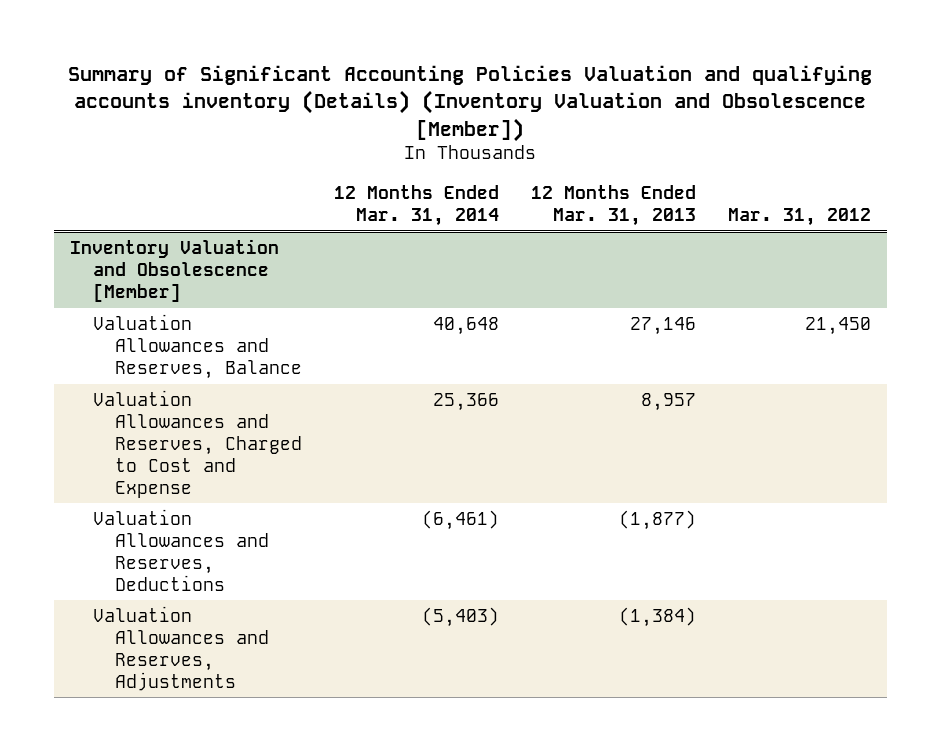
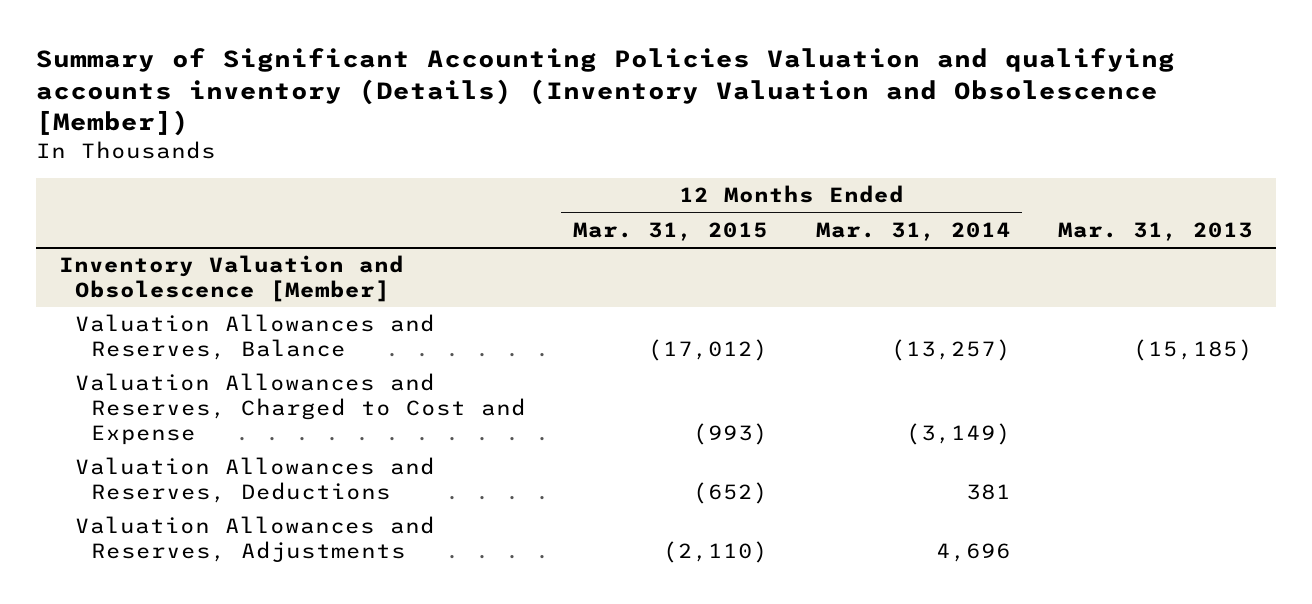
- | 12 Months Ended Mar. 31, 2014 | 12 Months Ended Mar. 31, 2013 | Mar. 31, 2012
+ | 12 Months Ended Mar. 31, 2015 | 12 Months Ended Mar. 31, 2014 | Mar. 31, 2013
@ Inventory Valuation and Obsolescence [Member]
- Valuation Allowances and Reserves, Balance | 40,648 | 27,146 | 21,450
- Valuation Allowances and Reserves, Charged to Cost and Expense | 25,366 | 8,957 |
- Valuation Allowances and Reserves, Deductions | (6,461) | (1,877) |
- Valuation Allowances and Reserves, Adjustments | (5,403) | (1,384) |
+ Valuation Allowances and Reserves, Balance | (17,012) | (13,257) | (15,185)
+ Valuation Allowances and Reserves, Charged to Cost and Expense | (993) | (3,149) |
+ Valuation Allowances and Reserves, Deductions | (652) | 381 |
+ Valuation Allowances and Reserves, Adjustments | (2,110) | 4,696 |

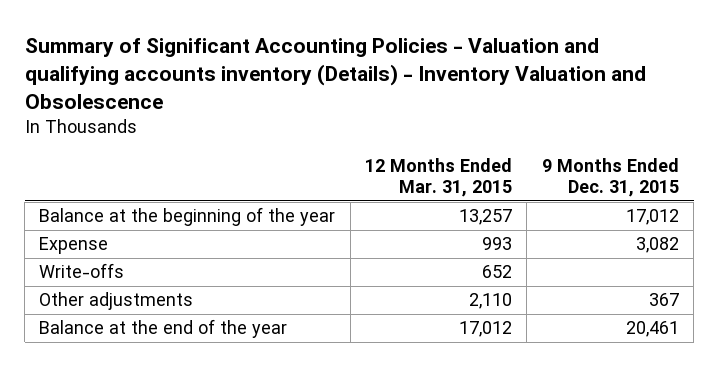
- Summary of Significant Accounting Policies Valuation and qualifying accounts inventory (Details) (Inventory Valuation and Obsolescence [Member])
+ Summary of Significant Accounting Policies - Valuation and qualifying accounts inventory (Details) - Inventory Valuation and Obsolescence
- | 12 Months Ended Mar. 31, 2015 | 12 Months Ended Mar. 31, 2014 | Mar. 31, 2013
+ | 12 Months Ended Mar. 31, 2015 | 9 Months Ended Dec. 31, 2015
- Inventory Valuation and Obsolescence [Member]
- Valuation Allowances and Reserves, Balance | (17,012) | (13,257) | (15,185)
- Valuation Allowances and Reserves, Charged to Cost and Expense | (993) | (3,149) |
- Valuation Allowances and Reserves, Deductions | (652) | 381 |
- Valuation Allowances and Reserves, Adjustments | (2,110) | 4,696 |
+ Balance at the beginning of the year | 13,257 | 17,012
+ Expense | 993 | 3,082
+ Write-offs | 652 |
+ Other adjustments | 2,110 | 367
+ Balance at the end of the year | 17,012 | 20,461

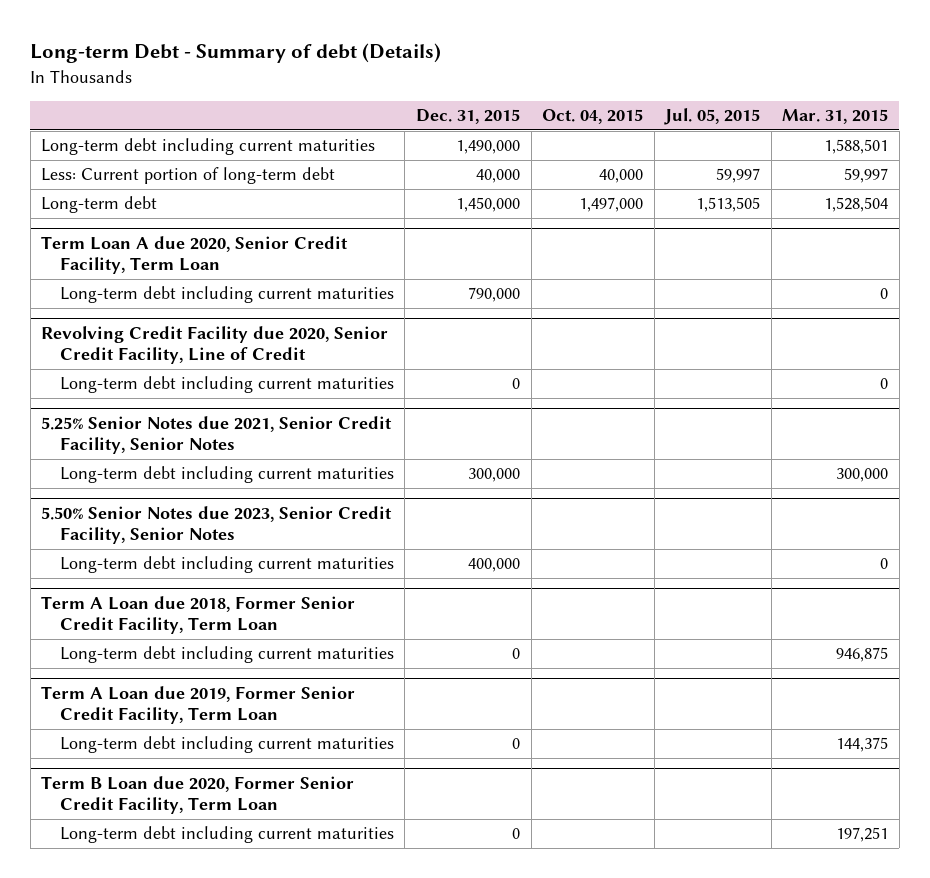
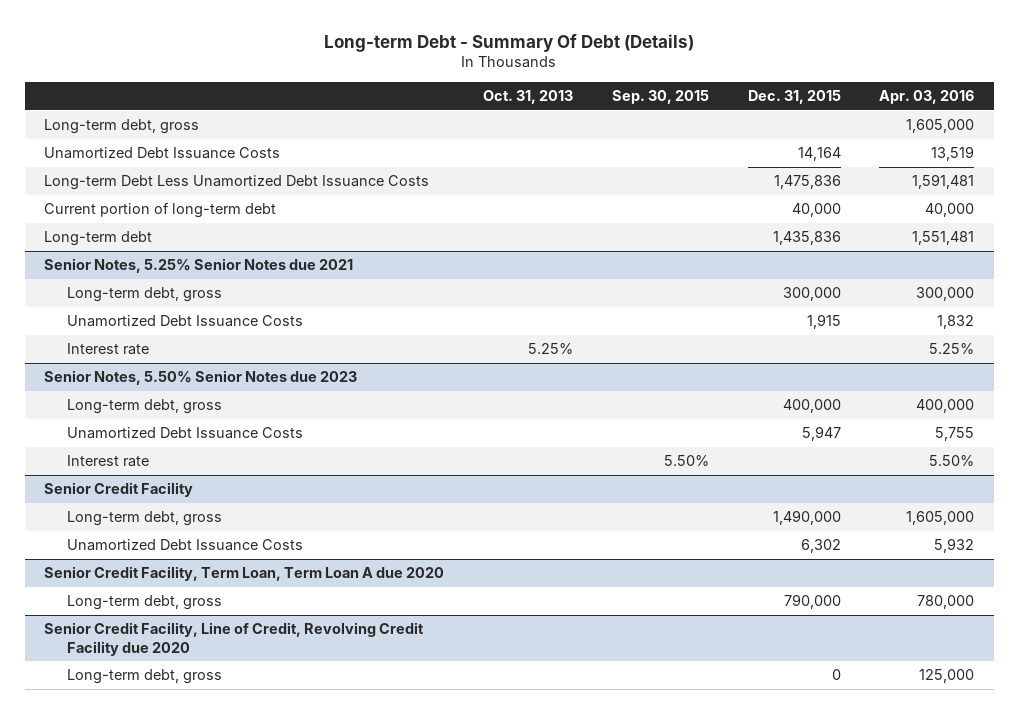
- Long-term Debt - Summary of debt (Details)
+ Long-term Debt - Summary Of Debt (Details)
- | Dec. 31, 2015 | Oct. 04, 2015 | Jul. 05, 2015 | Mar. 31, 2015
+ | Oct. 31, 2013 | Sep. 30, 2015 | Dec. 31, 2015 | Apr. 03, 2016
- Long-term debt including current maturities | 1,490,000 | | | 1,588,501
- Less: Current portion of long-term debt | 40,000 | 40,000 | 59,997 | 59,997
- Long-term debt | 1,450,000 | 1,497,000 | 1,513,505 | 1,528,504
- Term Loan A due 2020, Senior Credit Facility, Term Loan
- Long-term debt including current maturities | 790,000 | | | 0
- Revolving Credit Facility due 2020, Senior Credit Facility, Line of Credit
- Long-term debt including current maturities | 0 | | | 0
- 5.25% Senior Notes due 2021, Senior Credit Facility, Senior Notes
- Long-term debt including current maturities | 300,000 | | | 300,000
- 5.50% Senior Notes due 2023, Senior Credit Facility, Senior Notes
- Long-term debt including current maturities | 400,000 | | | 0
- Term A Loan due 2018, Former Senior Credit Facility, Term Loan
- Long-term debt including current maturities | 0 | | | 946,875
- Term A Loan due 2019, Former Senior Credit Facility, Term Loan
- Long-term debt including current maturities | 0 | | | 144,375
- Term B Loan due 2020, Former Senior Credit Facility, Term Loan
- Long-term debt including current maturities | 0 | | | 197,251
+ Long-term debt, gross | | | | 1,605,000
+ Unamortized Debt Issuance Costs | | | 14,164 | 13,519
+ Long-term Debt Less Unamortized Debt Issuance Costs | | | 1,475,836 | 1,591,481
+ Current portion of long-term debt | | | 40,000 | 40,000
+ Long-term debt | | | 1,435,836 | 1,551,481
+ Senior Notes, 5.25% Senior Notes due 2021
+ Long-term debt, gross | | | 300,000 | 300,000
+ Unamortized Debt Issuance Costs | | | 1,915 | 1,832
+ Interest rate | 5.25% | | | 5.25%
+ Senior Notes, 5.50% Senior Notes due 2023
+ Long-term debt, gross | | | 400,000 | 400,000
+ Unamortized Debt Issuance Costs | | | 5,947 | 5,755
+ Interest rate | | 5.50% | | 5.50%
+ Senior Credit Facility
+ Long-term debt, gross | | | 1,490,000 | 1,605,000
+ Unamortized Debt Issuance Costs | | | 6,302 | 5,932
+ Senior Credit Facility, Term Loan, Term Loan A due 2020
+ Long-term debt, gross | | | 790,000 | 780,000
+ Senior Credit Facility, Line of Credit, Revolving Credit Facility due 2020
+ Long-term debt, gross | | | 0 | 125,000

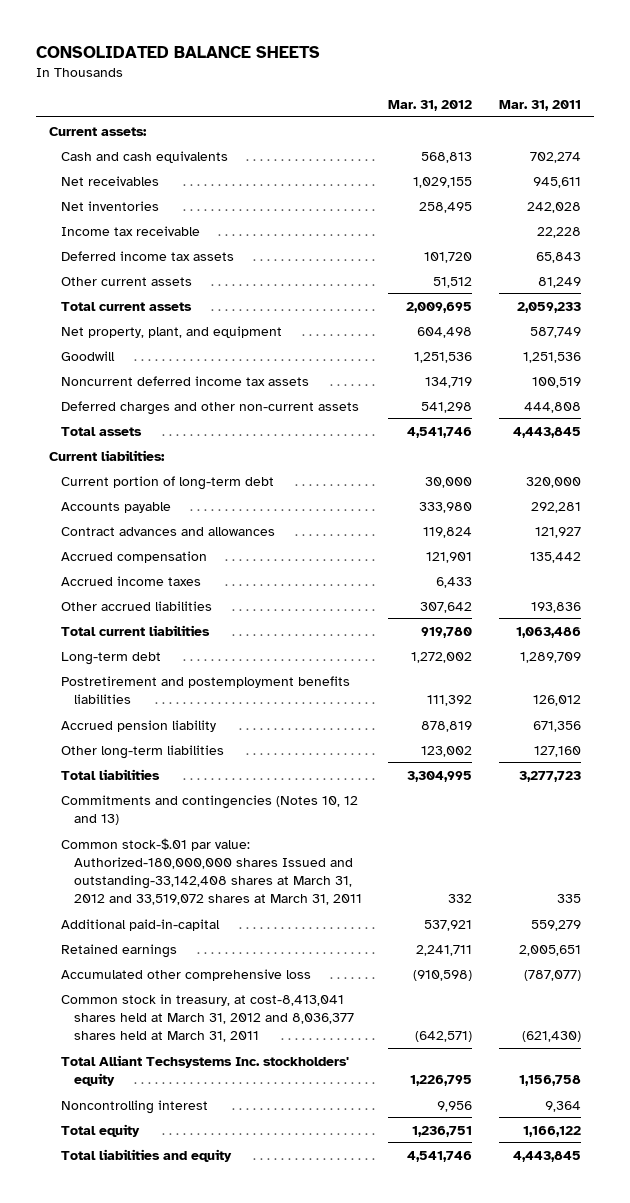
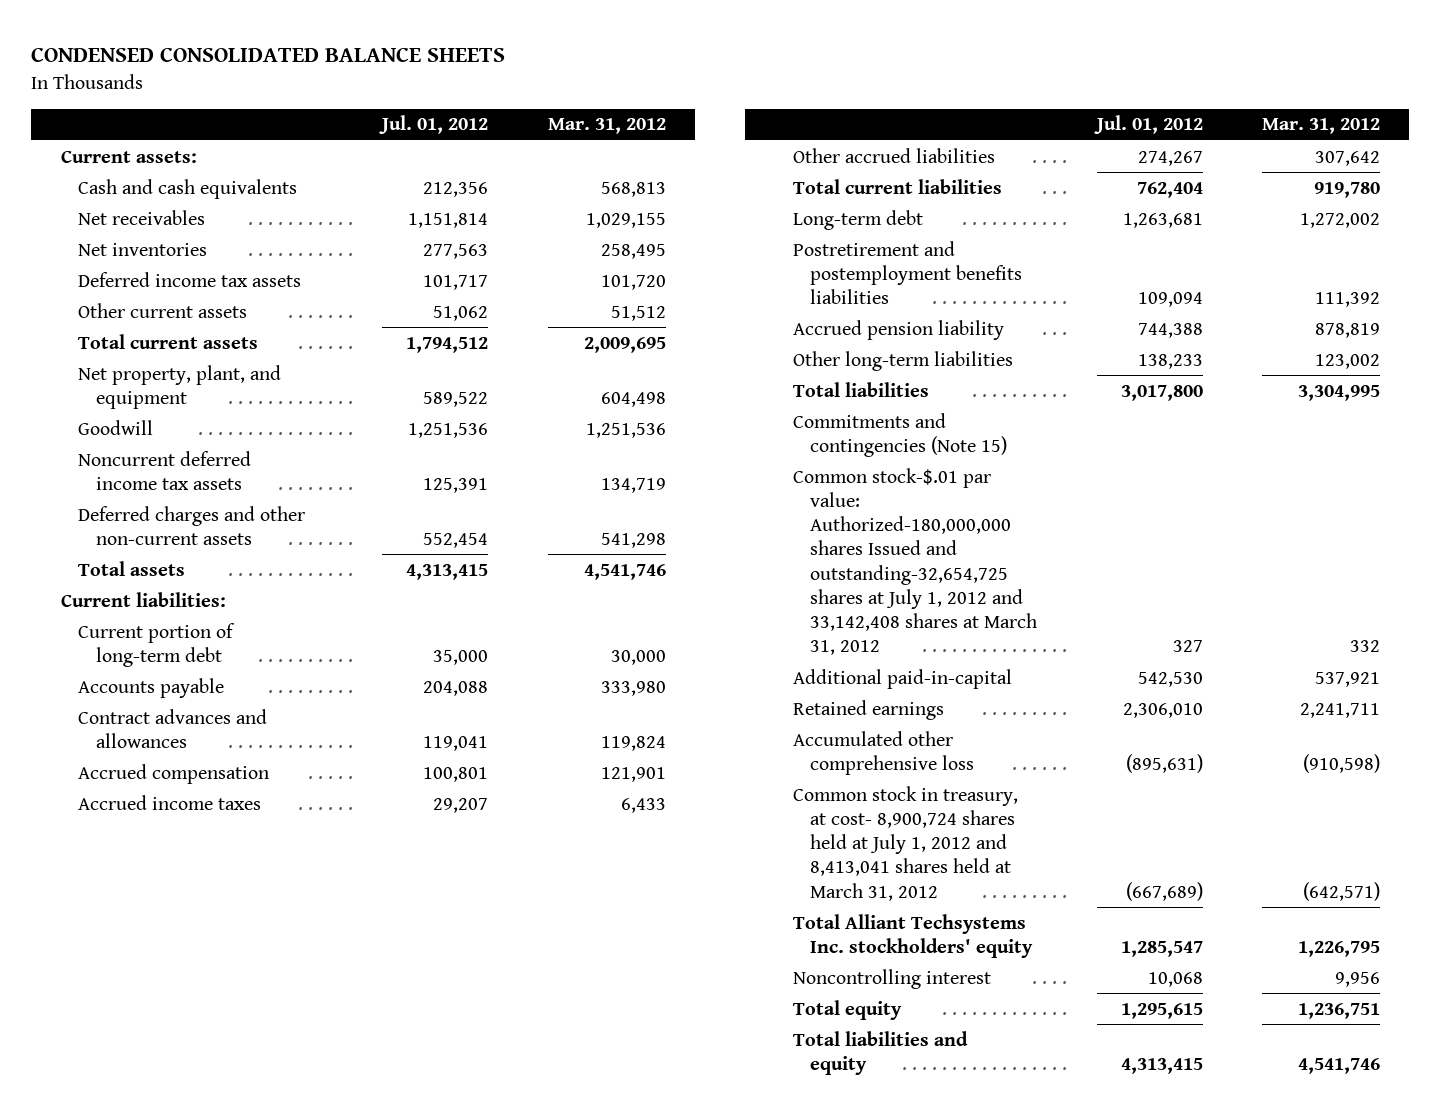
- CONSOLIDATED BALANCE SHEETS
+ CONDENSED CONSOLIDATED BALANCE SHEETS
- | Mar. 31, 2012 | Mar. 31, 2011
+ | Jul. 01, 2012 | Mar. 31, 2012
- Income tax receivable | | 22,228
- Commitments and contingencies (Notes 10, 12 and 13)
- Common stock-$.01 par value: Authorized-180,000,000 shares Issued and outstanding-33,142,408 shares at March 31, 2012 and 33,519,072 shares at March 31, 2011 | 332 | 335
+ Commitments and contingencies (Note 15)
+ Common stock-$.01 par value: Authorized-180,000,000 shares Issued and outstanding-32,654,725 shares at July 1, 2012 and 33,142,408 shares at March 31, 2012 | 327 | 332
- Common stock in treasury, at cost-8,413,041 shares held at March 31, 2012 and 8,036,377 shares held at March 31, 2011 | (642,571) | (621,430)
+ Common stock in treasury, at cost- 8,900,724 shares held at July 1, 2012 and 8,413,041 shares held at March 31, 2012 | (667,689) | (642,571)

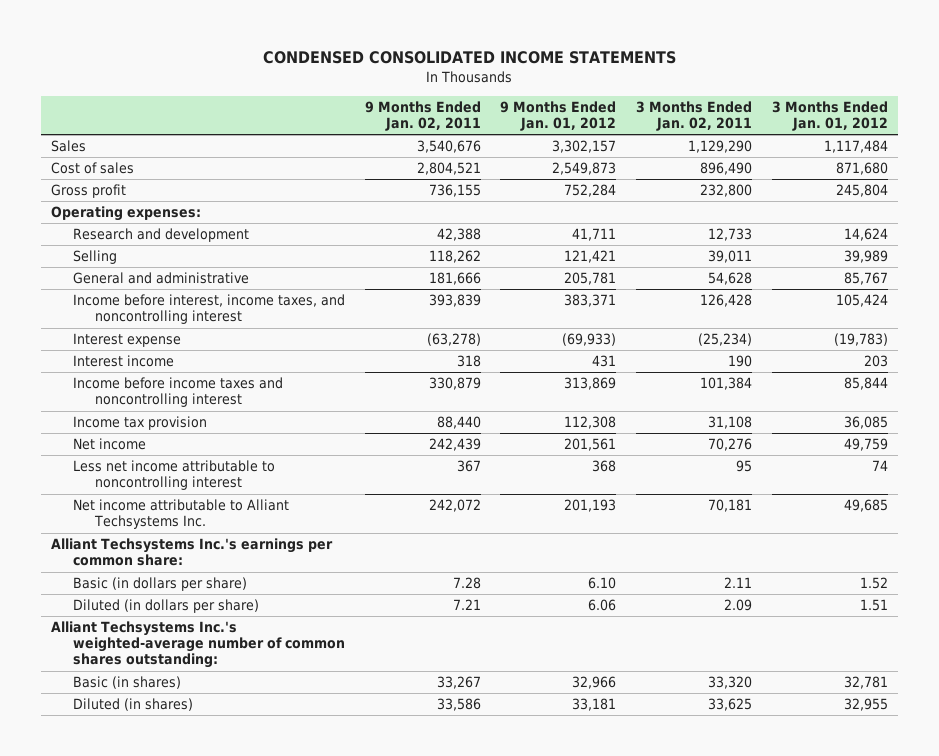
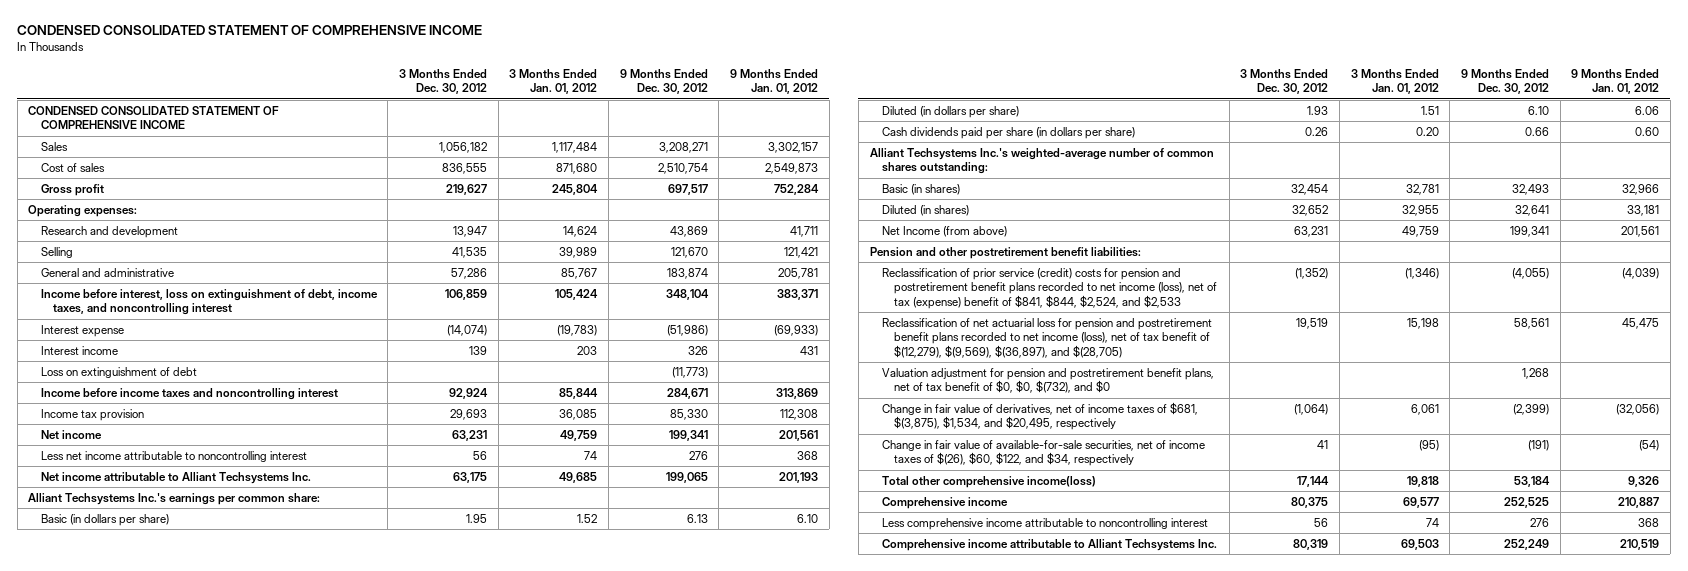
- CONDENSED CONSOLIDATED INCOME STATEMENTS
+ CONDENSED CONSOLIDATED STATEMENT OF COMPREHENSIVE INCOME
- | 9 Months Ended Jan. 02, 2011 | 9 Months Ended Jan. 01, 2012 | 3 Months Ended Jan. 02, 2011 | 3 Months Ended Jan. 01, 2012
+ | 3 Months Ended Dec. 30, 2012 | 3 Months Ended Jan. 01, 2012 | 9 Months Ended Dec. 30, 2012 | 9 Months Ended Jan. 01, 2012
+ CONDENSED CONSOLIDATED STATEMENT OF COMPREHENSIVE INCOME
- Income before interest, income taxes, and noncontrolling interest | 393,839 | 383,371 | 126,428 | 105,424
+ Income before interest, loss on extinguishment of debt, income taxes, and noncontrolling interest | 106,859 | 105,424 | 348,104 | 383,371
+ Loss on extinguishment of debt | | | (11,773) |
+ Cash dividends paid per share (in dollars per share) | 0.26 | 0.20 | 0.66 | 0.60
+ Net Income (from above) | 63,231 | 49,759 | 199,341 | 201,561
+ Pension and other postretirement benefit liabilities:
+ Reclassification of prior service (credit) costs for pension and postretirement benefit plans recorded to net income (loss), net of tax (expense) benefit of $841, $844, $2,524, and $2,533 | (1,352) | (1,346) | (4,055) | (4,039)
+ Reclassification of net actuarial loss for pension and postretirement benefit plans recorded to net income (loss), net of tax benefit of $(12,279), $(9,569), $(36,897), and $(28,705) | 19,519 | 15,198 | 58,561 | 45,475
+ Valuation adjustment for pension and postretirement benefit plans, net of tax benefit of $0, $0, $(732), and $0 | | | 1,268 |
+ Change in fair value of derivatives, net of income taxes of $681, $(3,875), $1,534, and $20,495, respectively | (1,064) | 6,061 | (2,399) | (32,056)
+ Change in fair value of available-for-sale securities, net of income taxes of $(26), $60, $122, and $34, respectively | 41 | (95) | (191) | (54)
+ Total other comprehensive income(loss) | 17,144 | 19,818 | 53,184 | 9,326
+ Comprehensive income | 80,375 | 69,577 | 252,525 | 210,887
+ Less comprehensive income attributable to noncontrolling interest | 56 | 74 | 276 | 368
+ Comprehensive income attributable to Alliant Techsystems Inc. | 80,319 | 69,503 | 252,249 | 210,519

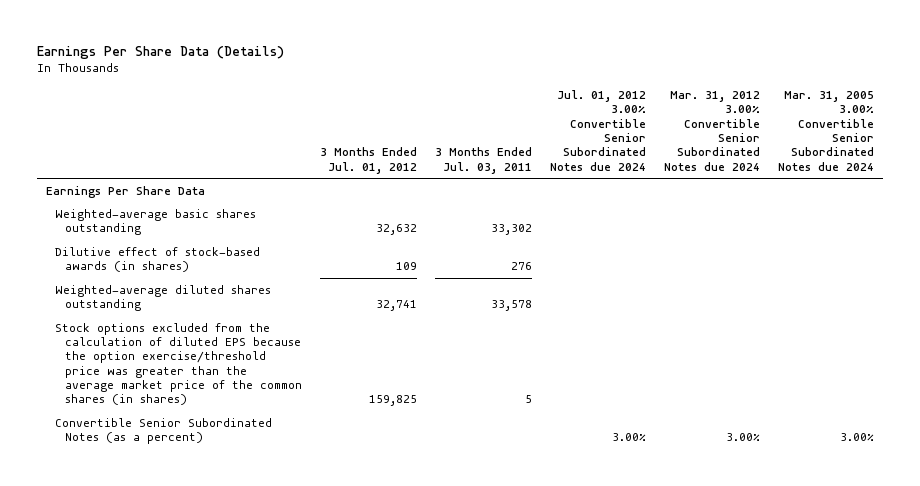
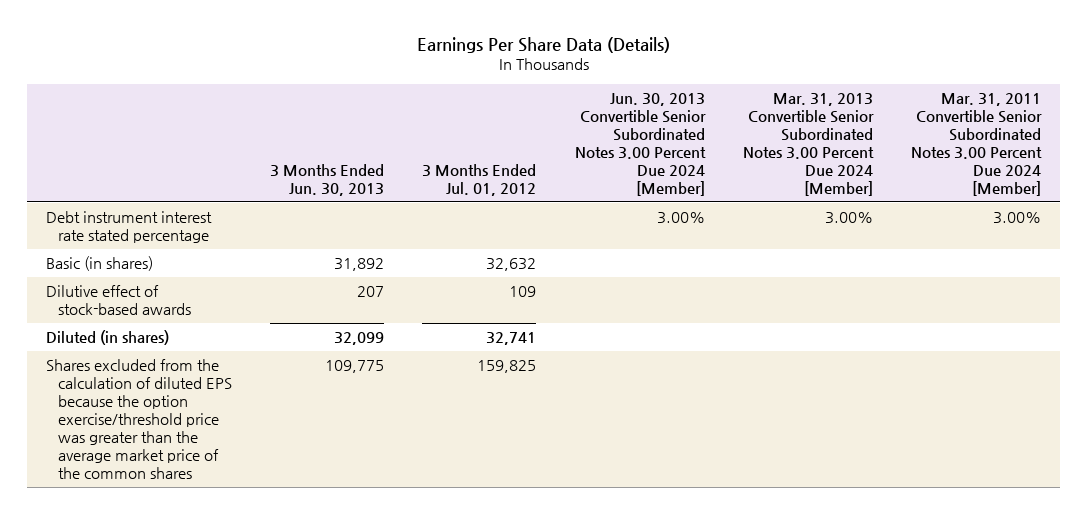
- | 3 Months Ended Jul. 01, 2012 | 3 Months Ended Jul. 03, 2011 | Jul. 01, 2012 3.00% Convertible Senior Subordinated Notes due 2024 | Mar. 31, 2012 3.00% Convertible Senior Subordinated Notes due 2024 | Mar. 31, 2005 3.00% Convertible Senior Subordinated Notes due 2024
+ | 3 Months Ended Jun. 30, 2013 | 3 Months Ended Jul. 01, 2012 | Jun. 30, 2013 Convertible Senior Subordinated Notes 3.00 Percent Due 2024 [Member] | Mar. 31, 2013 Convertible Senior Subordinated Notes 3.00 Percent Due 2024 [Member] | Mar. 31, 2011 Convertible Senior Subordinated Notes 3.00 Percent Due 2024 [Member]
- Earnings Per Share Data
- Weighted-average basic shares outstanding | 32,632 | 33,302 | | |
- Dilutive effect of stock-based awards (in shares) | 109 | 276 | | |
- Weighted-average diluted shares outstanding | 32,741 | 33,578 | | |
- Stock options excluded from the calculation of diluted EPS because the option exercise/threshold price was greater than the average market price of the common shares (in shares) | 159,825 | 5 | | |
- Convertible Senior Subordinated Notes (as a percent) | | | 3.00% | 3.00% | 3.00%
+ Debt instrument interest rate stated percentage | | | 3.00% | 3.00% | 3.00%
+ Basic (in shares) | 31,892 | 32,632 | | |
+ Dilutive effect of stock-based awards | 207 | 109 | | |
+ Diluted (in shares) | 32,099 | 32,741 | | |
+ Shares excluded from the calculation of diluted EPS because the option exercise/threshold price was greater than the average market price of the common shares | 109,775 | 159,825 | | |

